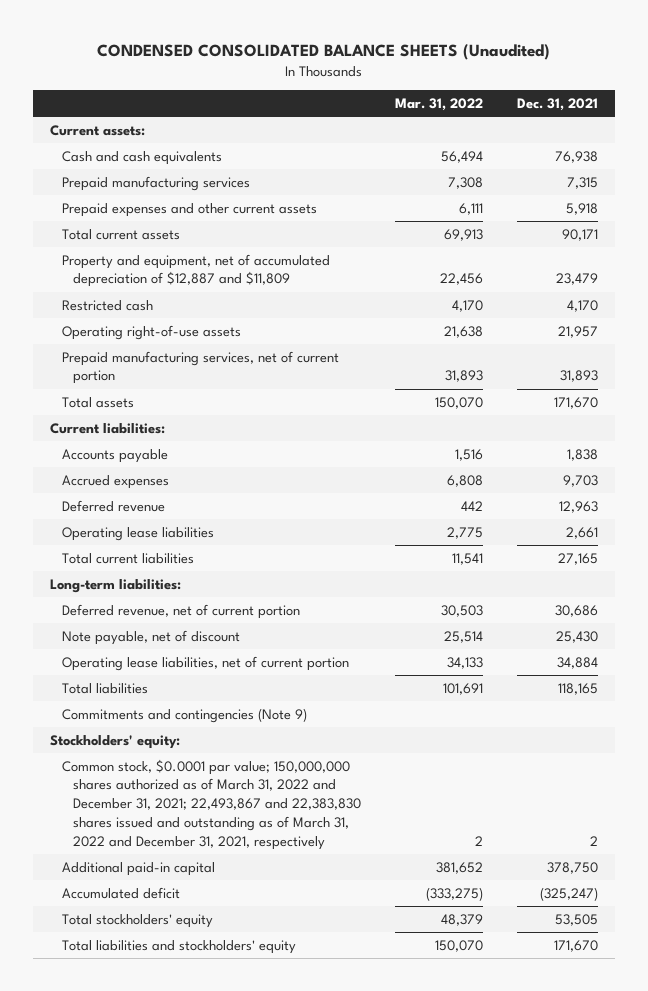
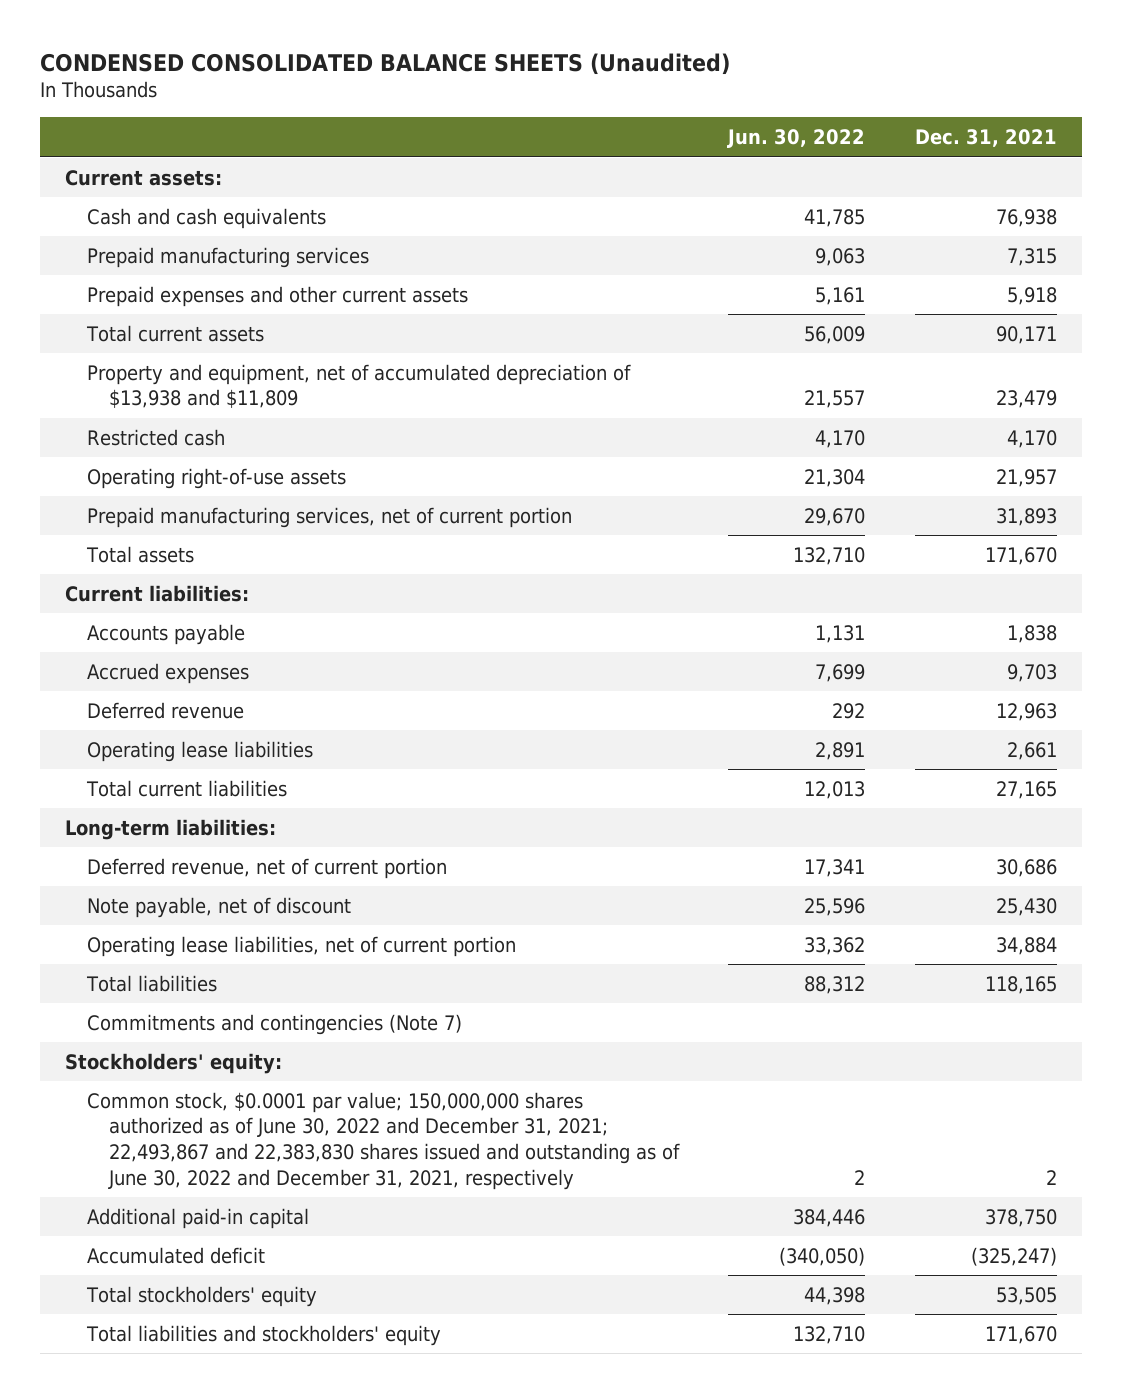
- | Mar. 31, 2022 | Dec. 31, 2021
+ | Jun. 30, 2022 | Dec. 31, 2021
- Property and equipment, net of accumulated depreciation of $12,887 and $11,809 | 22,456 | 23,479
+ Property and equipment, net of accumulated depreciation of $13,938 and $11,809 | 21,557 | 23,479
- Commitments and contingencies (Note 9)
+ Commitments and contingencies (Note 7)
- Common stock, $0.0001 par value; 150,000,000 shares authorized as of March 31, 2022 and December 31, 2021; 22,493,867 and 22,383,830 shares issued and outstanding as of March 31, 2022 and December 31, 2021, respectively | 2 | 2
+ Common stock, $0.0001 par value; 150,000,000 shares authorized as of June 30, 2022 and December 31, 2021; 22,493,867 and 22,383,830 shares issued and outstanding as of June 30, 2022 and December 31, 2021, respectively | 2 | 2

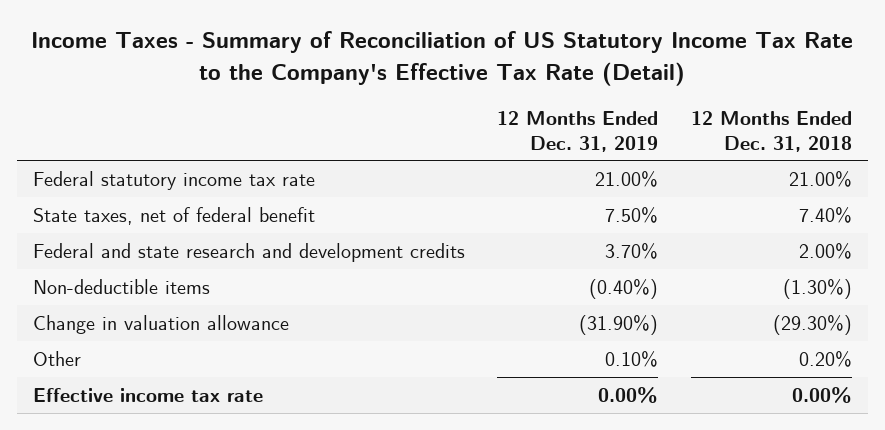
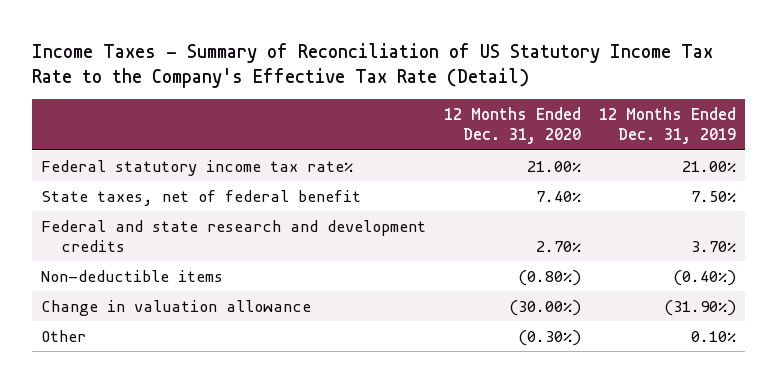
- | 12 Months Ended Dec. 31, 2019 | 12 Months Ended Dec. 31, 2018
+ | 12 Months Ended Dec. 31, 2020 | 12 Months Ended Dec. 31, 2019
- Federal statutory income tax rate | 21.00% | 21.00%
+ Federal statutory income tax rate% | 21.00% | 21.00%
- Effective income tax rate | 0.00% | 0.00%

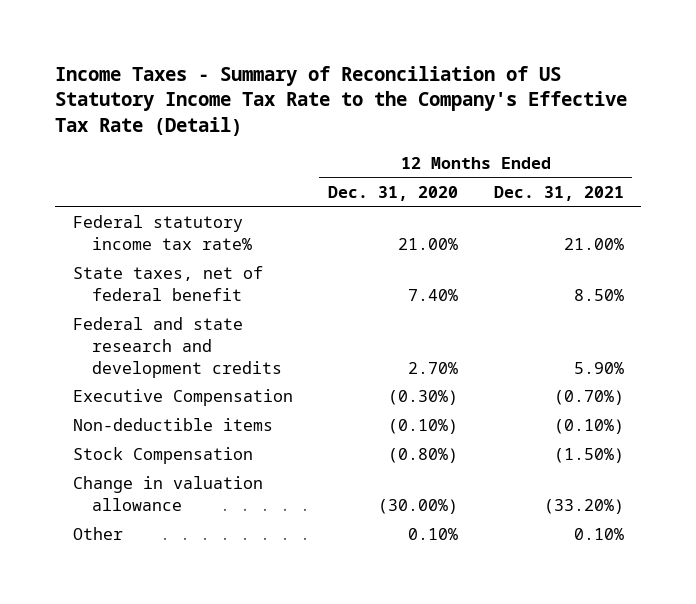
- | 12 Months Ended Dec. 31, 2020 | 12 Months Ended Dec. 31, 2019
+ | 12 Months Ended Dec. 31, 2020 | 12 Months Ended Dec. 31, 2021
- Non-deductible items | (0.80%) | (0.40%)
+ Executive Compensation | (0.30%) | (0.70%)
+ Non-deductible items | (0.10%) | (0.10%)
+ Stock Compensation | (0.80%) | (1.50%)
- Other | (0.30%) | 0.10%
+ Other | 0.10% | 0.10%

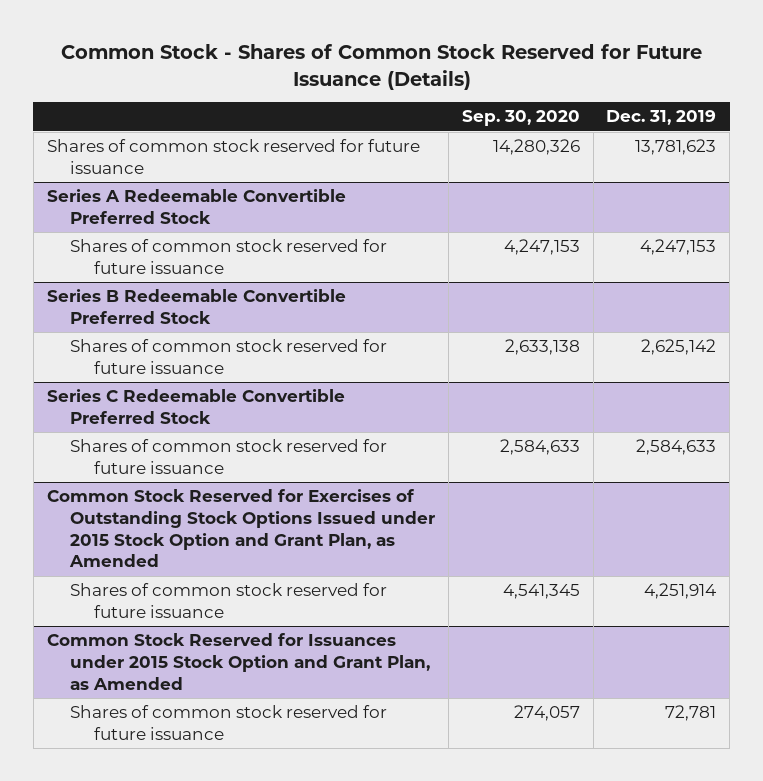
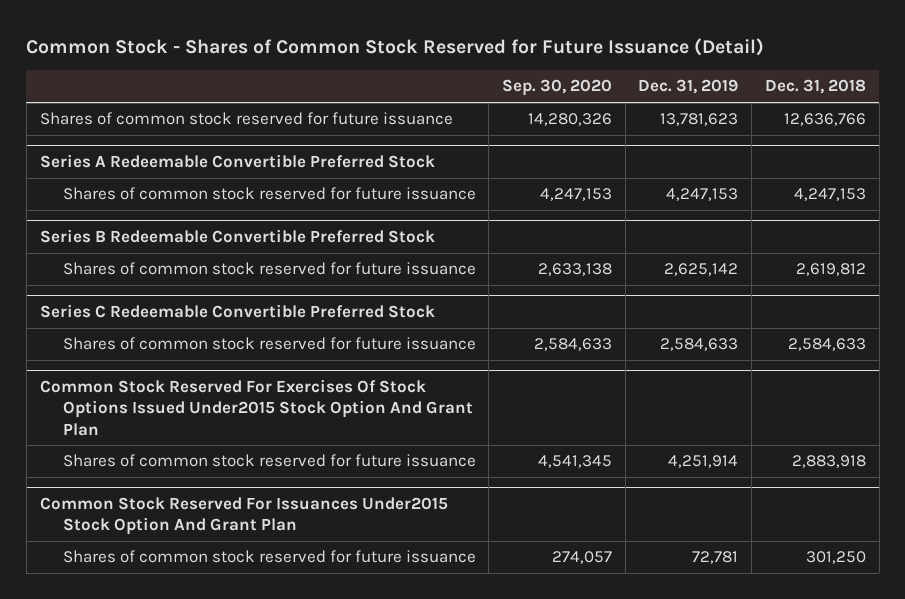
- Common Stock - Shares of Common Stock Reserved for Future Issuance (Details)
+ Common Stock - Shares of Common Stock Reserved for Future Issuance (Detail)
- | Sep. 30, 2020 | Dec. 31, 2019
+ | Sep. 30, 2020 | Dec. 31, 2019 | Dec. 31, 2018
- Common Stock Reserved for Exercises of Outstanding Stock Options Issued under 2015 Stock Option and Grant Plan, as Amended
+ Common Stock Reserved For Exercises Of Stock Options Issued Under2015 Stock Option And Grant Plan
- Common Stock Reserved for Issuances under 2015 Stock Option and Grant Plan, as Amended
+ Common Stock Reserved For Issuances Under2015 Stock Option And Grant Plan

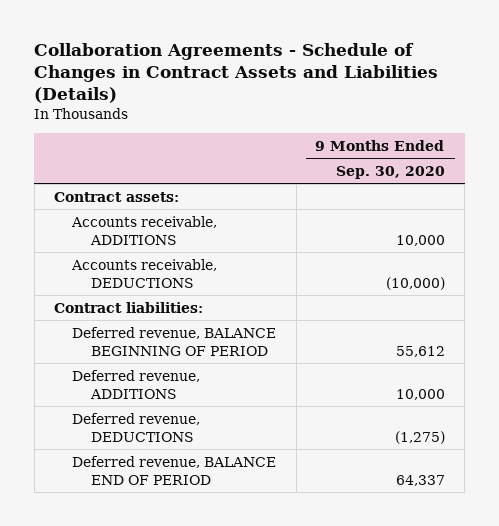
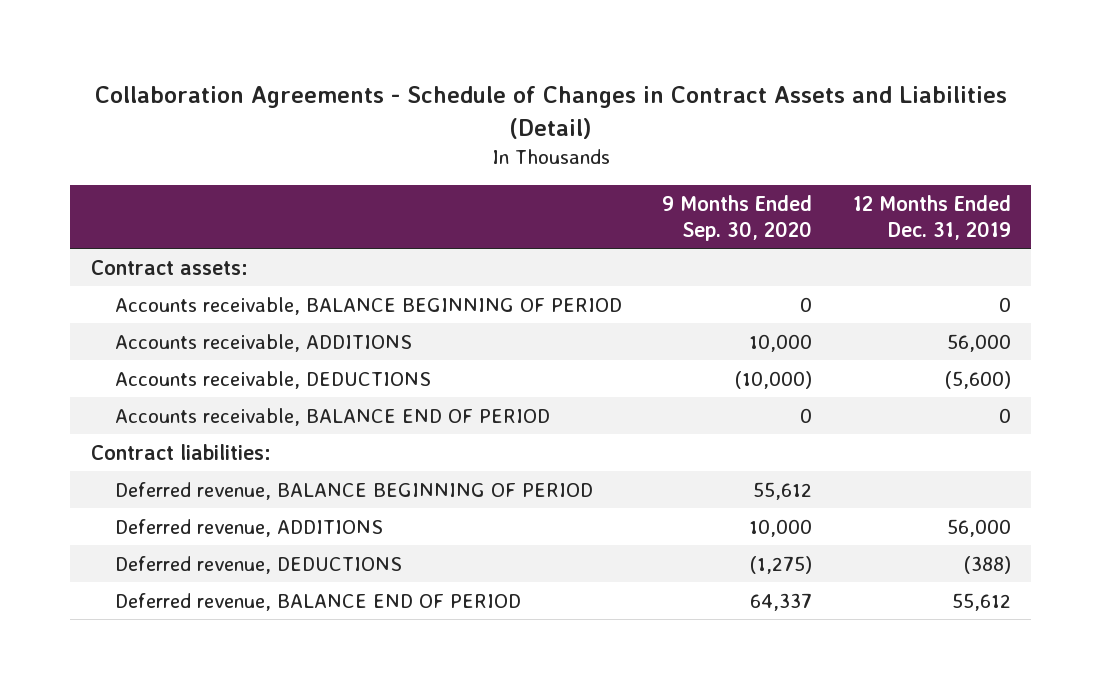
- Collaboration Agreements - Schedule of Changes in Contract Assets and Liabilities (Details)
+ Collaboration Agreements - Schedule of Changes in Contract Assets and Liabilities (Detail)
- | 9 Months Ended Sep. 30, 2020
+ | 9 Months Ended Sep. 30, 2020 | 12 Months Ended Dec. 31, 2019
+ Accounts receivable, BALANCE BEGINNING OF PERIOD | 0 | 0
+ Accounts receivable, BALANCE END OF PERIOD | 0 | 0

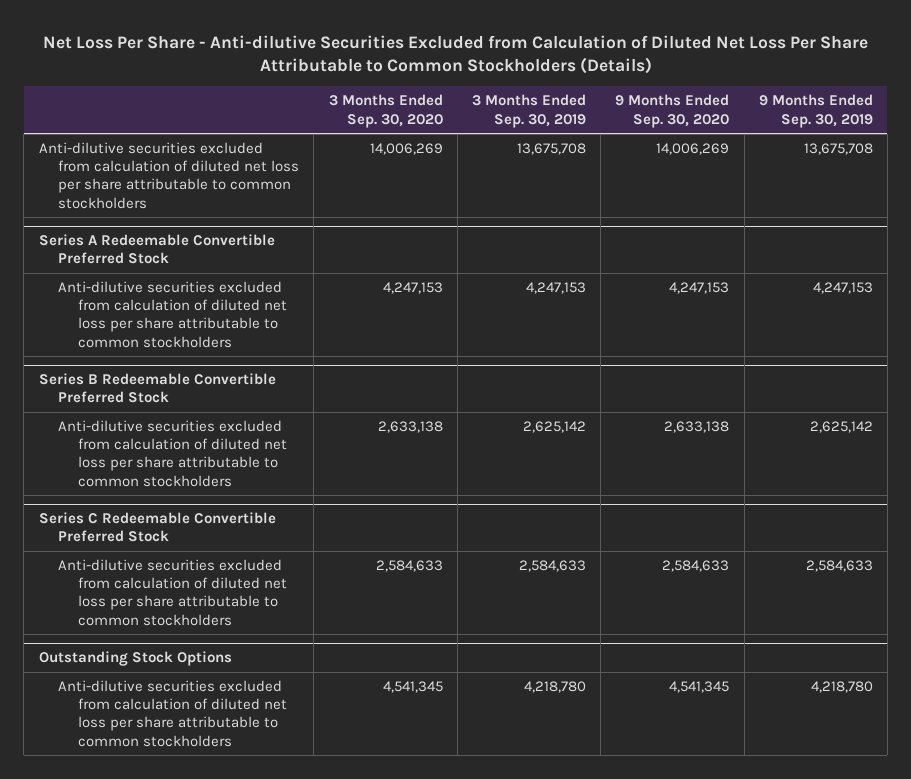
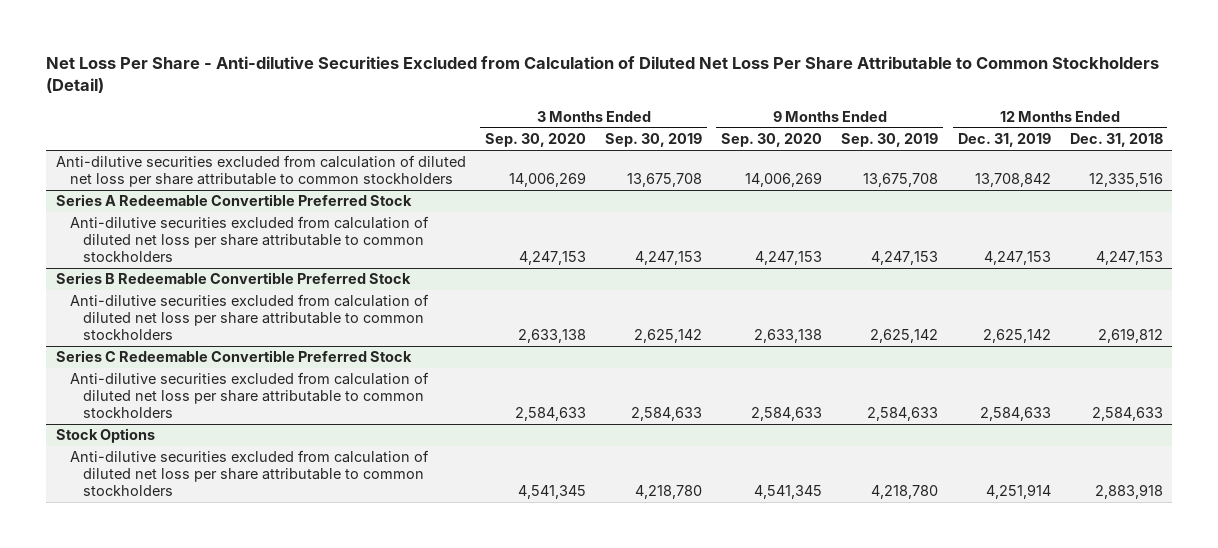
- Net Loss Per Share - Anti-dilutive Securities Excluded from Calculation of Diluted Net Loss Per Share Attributable to Common Stockholders (Details)
+ Net Loss Per Share - Anti-dilutive Securities Excluded from Calculation of Diluted Net Loss Per Share Attributable to Common Stockholders (Detail)
- | 3 Months Ended Sep. 30, 2020 | 3 Months Ended Sep. 30, 2019 | 9 Months Ended Sep. 30, 2020 | 9 Months Ended Sep. 30, 2019
+ | 3 Months Ended Sep. 30, 2020 | 3 Months Ended Sep. 30, 2019 | 9 Months Ended Sep. 30, 2020 | 9 Months Ended Sep. 30, 2019 | 12 Months Ended Dec. 31, 2019 | 12 Months Ended Dec. 31, 2018
- Outstanding Stock Options
+ Stock Options

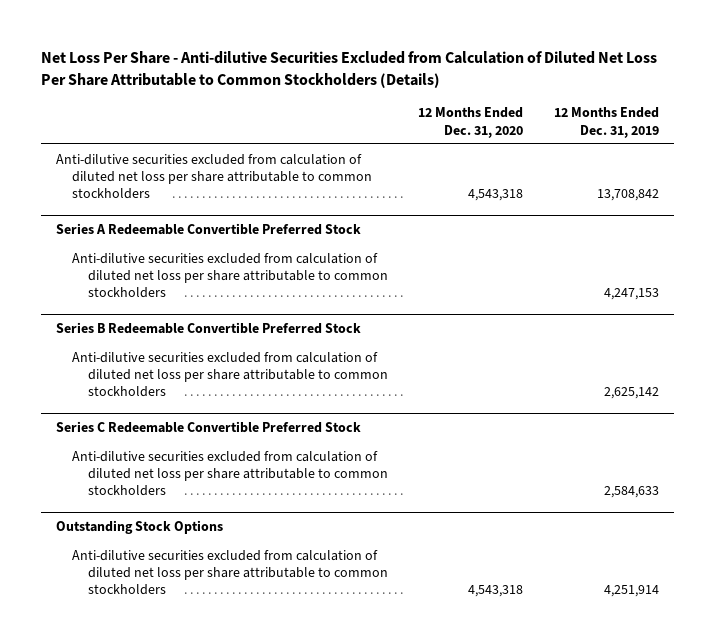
- Net Loss Per Share - Anti-dilutive Securities Excluded from Calculation of Diluted Net Loss Per Share Attributable to Common Stockholders (Detail)
+ Net Loss Per Share - Anti-dilutive Securities Excluded from Calculation of Diluted Net Loss Per Share Attributable to Common Stockholders (Details)
- | 3 Months Ended Sep. 30, 2020 | 3 Months Ended Sep. 30, 2019 | 9 Months Ended Sep. 30, 2020 | 9 Months Ended Sep. 30, 2019 | 12 Months Ended Dec. 31, 2019 | 12 Months Ended Dec. 31, 2018
+ | 12 Months Ended Dec. 31, 2020 | 12 Months Ended Dec. 31, 2019
- Stock Options
+ Outstanding Stock Options

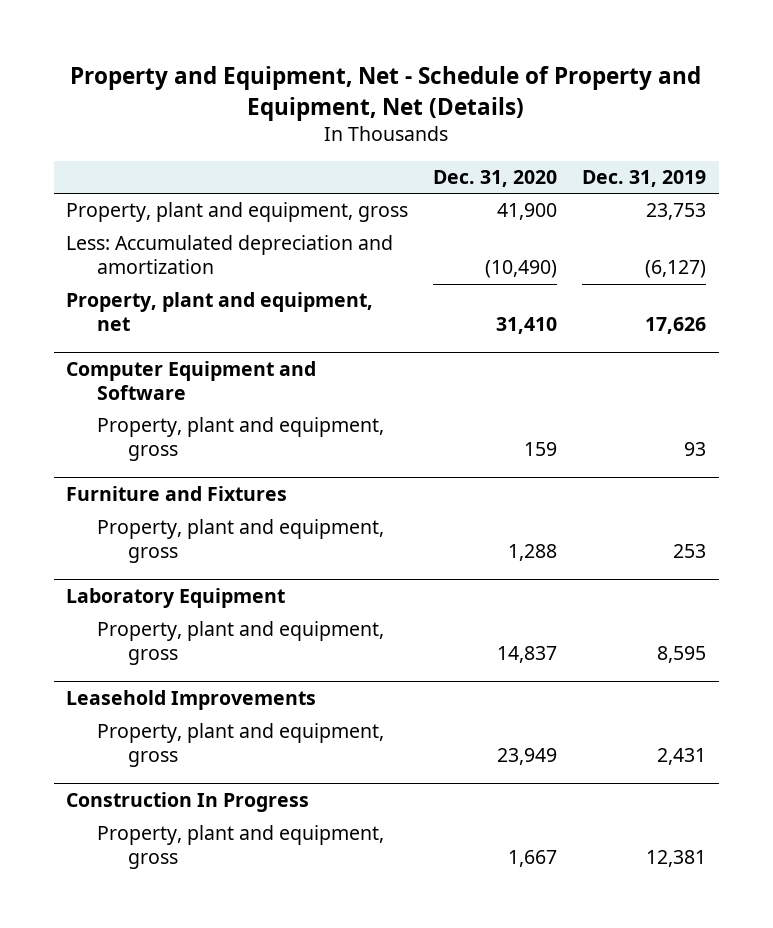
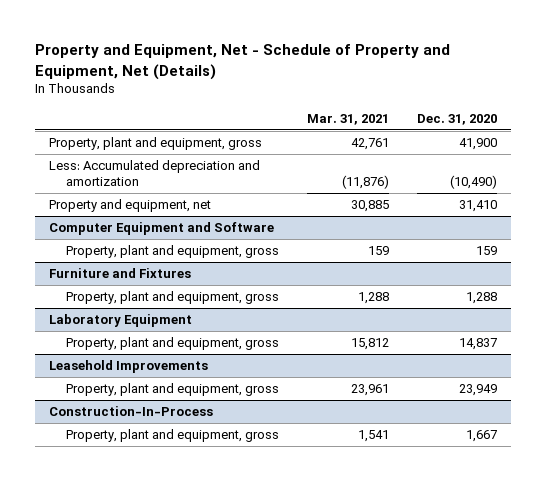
- | Dec. 31, 2020 | Dec. 31, 2019
+ | Mar. 31, 2021 | Dec. 31, 2020
- Property, plant and equipment, net | 31,410 | 17,626
+ Property and equipment, net | 30,885 | 31,410
- Construction In Progress
+ Construction-In-Process

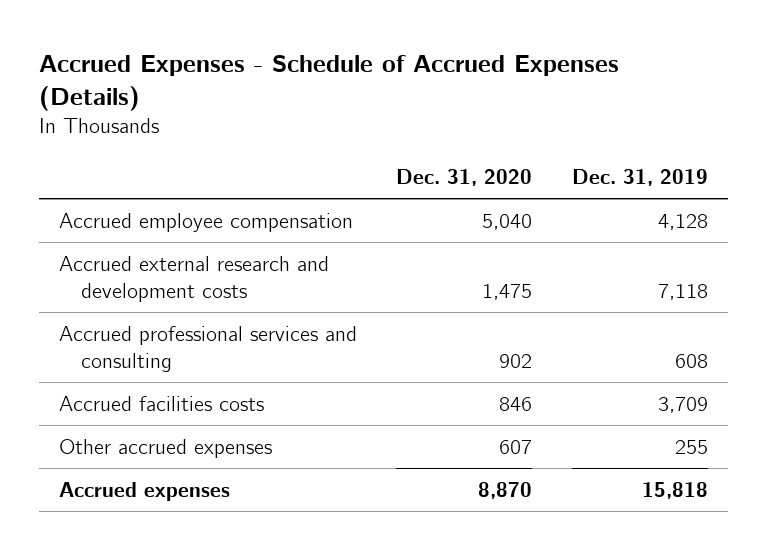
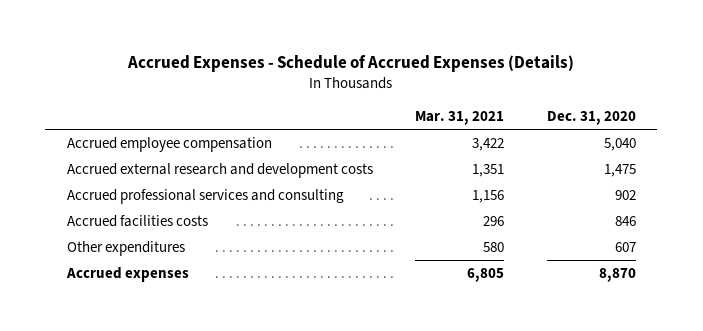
- | Dec. 31, 2020 | Dec. 31, 2019
+ | Mar. 31, 2021 | Dec. 31, 2020
- Other accrued expenses | 607 | 255
+ Other expenditures | 580 | 607

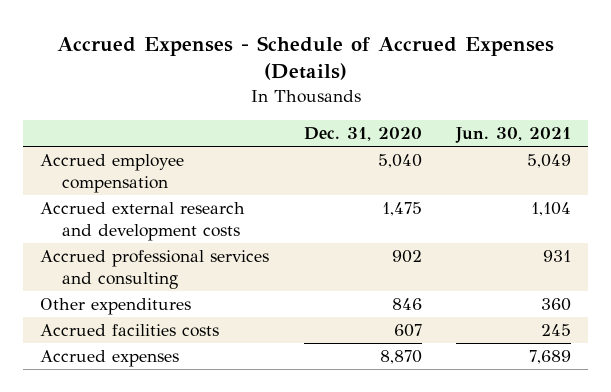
- | Mar. 31, 2021 | Dec. 31, 2020
+ | Dec. 31, 2020 | Jun. 30, 2021
- Accrued facilities costs | 296 | 846
- Other expenditures | 580 | 607
+ Other expenditures | 846 | 360
+ Accrued facilities costs | 607 | 245

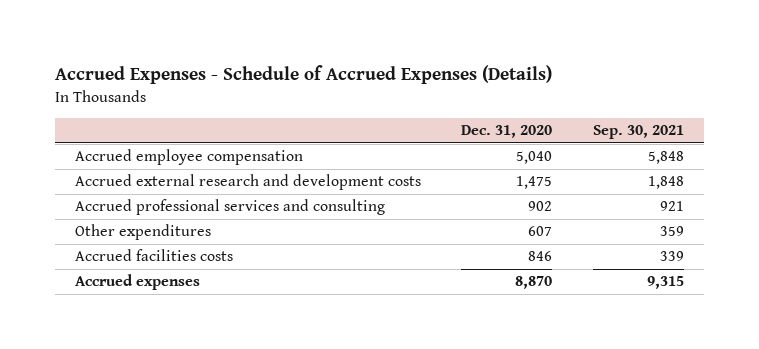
- | Dec. 31, 2020 | Jun. 30, 2021
+ | Dec. 31, 2020 | Sep. 30, 2021
- Other expenditures | 846 | 360
- Accrued facilities costs | 607 | 245
+ Other expenditures | 607 | 359
+ Accrued facilities costs | 846 | 339

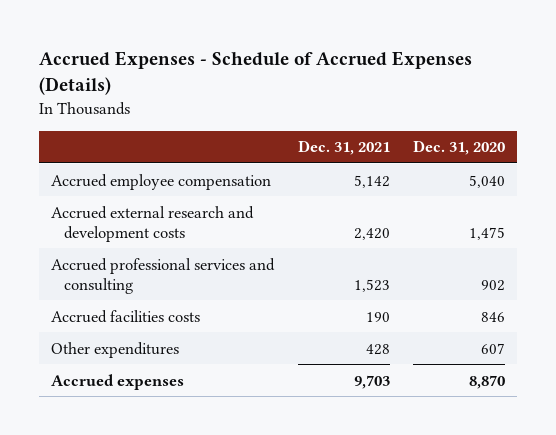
- | Dec. 31, 2020 | Sep. 30, 2021
+ | Dec. 31, 2021 | Dec. 31, 2020
moved down: Other expenditures | 428 | 607

